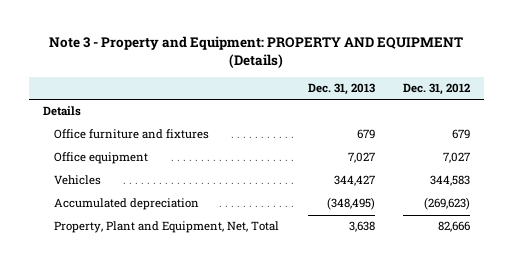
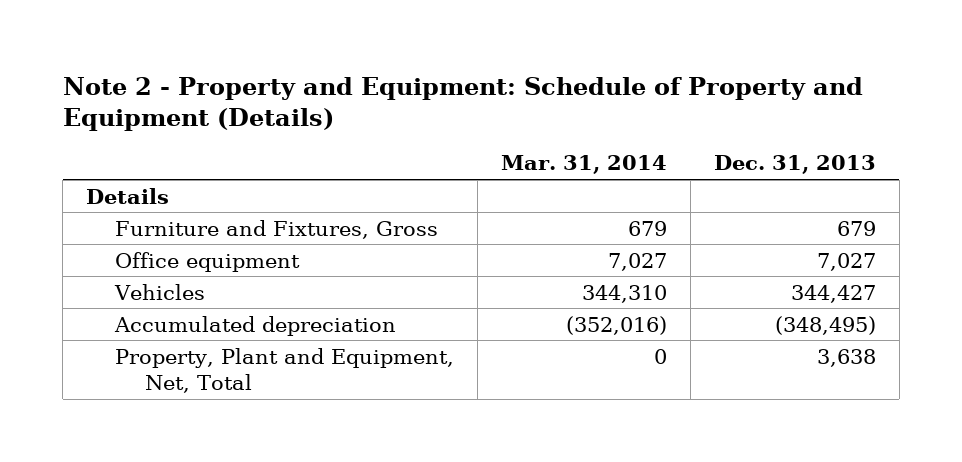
- Note 3 - Property and Equipment: PROPERTY AND EQUIPMENT (Details)
+ Note 2 - Property and Equipment: Schedule of Property and Equipment (Details)
- | Dec. 31, 2013 | Dec. 31, 2012
+ | Mar. 31, 2014 | Dec. 31, 2013
- Office furniture and fixtures | 679 | 679
+ Furniture and Fixtures, Gross | 679 | 679

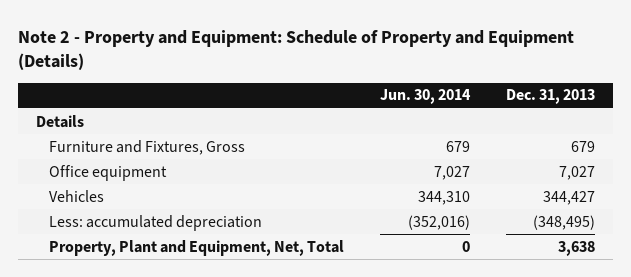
- | Mar. 31, 2014 | Dec. 31, 2013
+ | Jun. 30, 2014 | Dec. 31, 2013
- Accumulated depreciation | (352,016) | (348,495)
+ Less: accumulated depreciation | (352,016) | (348,495)

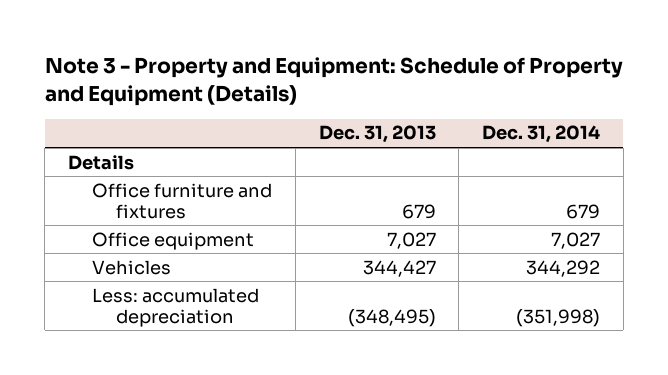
- Note 2 - Property and Equipment: Schedule of Property and Equipment (Details)
+ Note 3 - Property and Equipment: Schedule of Property and Equipment (Details)
- | Jun. 30, 2014 | Dec. 31, 2013
+ | Dec. 31, 2013 | Dec. 31, 2014
- Furniture and Fixtures, Gross | 679 | 679
+ Office furniture and fixtures | 679 | 679
- Property, Plant and Equipment, Net, Total | 0 | 3,638

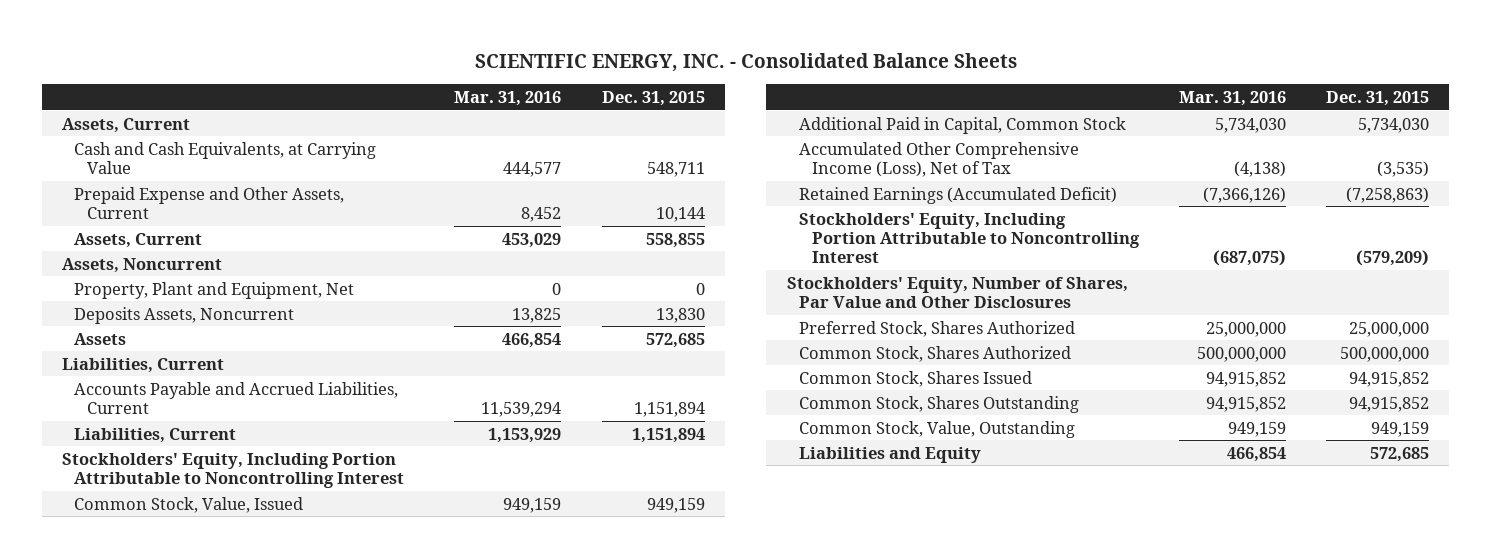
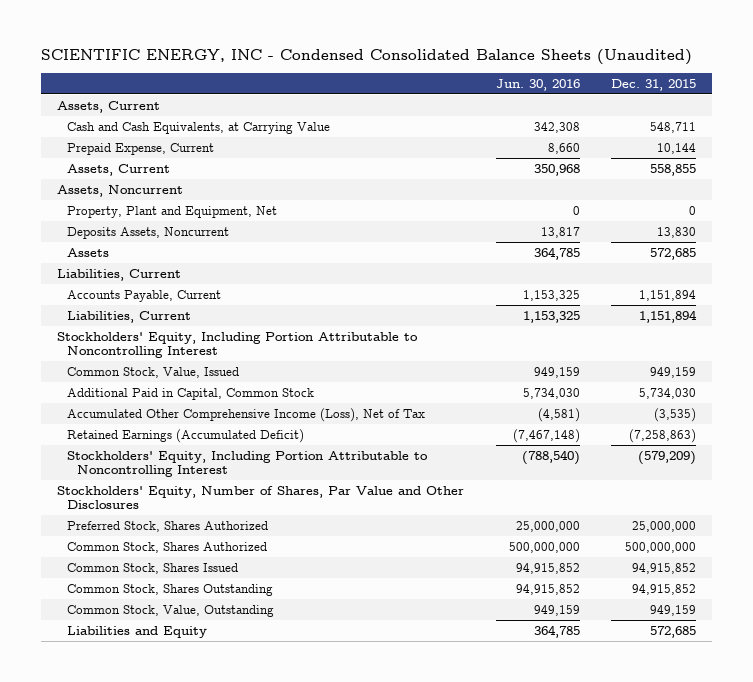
- SCIENTIFIC ENERGY, INC. - Consolidated Balance Sheets
+ SCIENTIFIC ENERGY, INC - Condensed Consolidated Balance Sheets (Unaudited)
- | Mar. 31, 2016 | Dec. 31, 2015
+ | Jun. 30, 2016 | Dec. 31, 2015
- Prepaid Expense and Other Assets, Current | 8,452 | 10,144
+ Prepaid Expense, Current | 8,660 | 10,144
- Accounts Payable and Accrued Liabilities, Current | 11,539,294 | 1,151,894
+ Accounts Payable, Current | 1,153,325 | 1,151,894

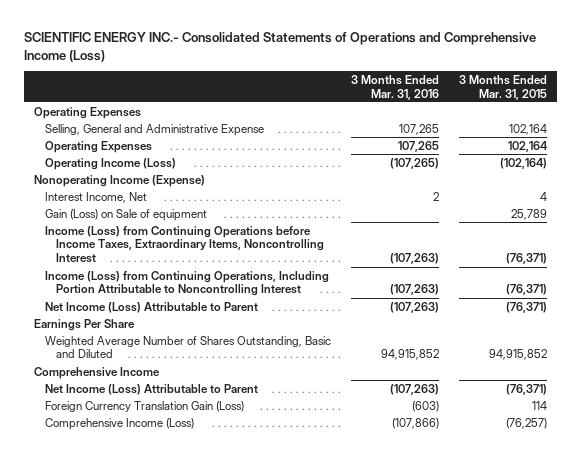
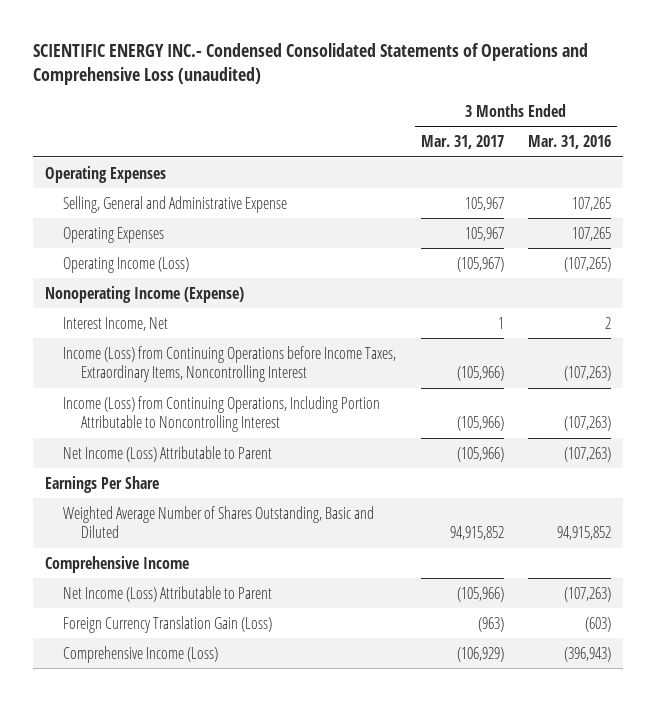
- SCIENTIFIC ENERGY INC.- Consolidated Statements of Operations and Comprehensive Income (Loss)
+ SCIENTIFIC ENERGY INC.- Condensed Consolidated Statements of Operations and Comprehensive Loss (unaudited)
- | 3 Months Ended Mar. 31, 2016 | 3 Months Ended Mar. 31, 2015
+ | 3 Months Ended Mar. 31, 2017 | 3 Months Ended Mar. 31, 2016
- Gain (Loss) on Sale of equipment | | 25,789
- Comprehensive Income (Loss) | (107,866) | (76,257)
+ Comprehensive Income (Loss) | (106,929) | (396,943)

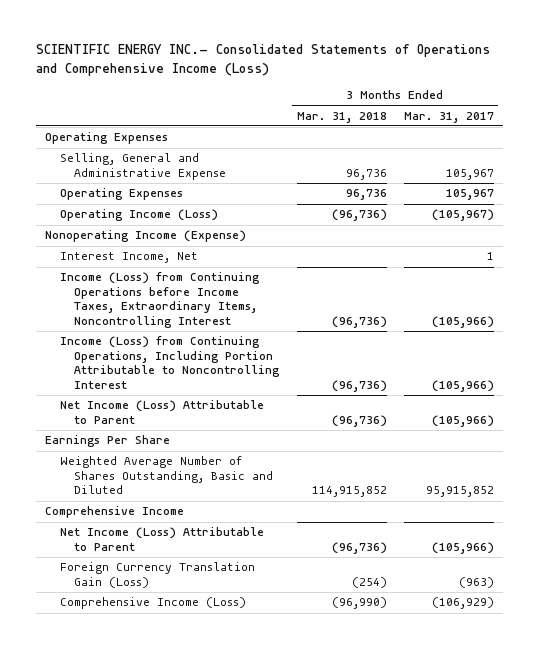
- SCIENTIFIC ENERGY INC.- Condensed Consolidated Statements of Operations and Comprehensive Loss (unaudited)
+ SCIENTIFIC ENERGY INC.- Consolidated Statements of Operations and Comprehensive Income (Loss)
- | 3 Months Ended Mar. 31, 2017 | 3 Months Ended Mar. 31, 2016
+ | 3 Months Ended Mar. 31, 2018 | 3 Months Ended Mar. 31, 2017
- Weighted Average Number of Shares Outstanding, Basic and Diluted | 94,915,852 | 94,915,852
+ Weighted Average Number of Shares Outstanding, Basic and Diluted | 114,915,852 | 95,915,852

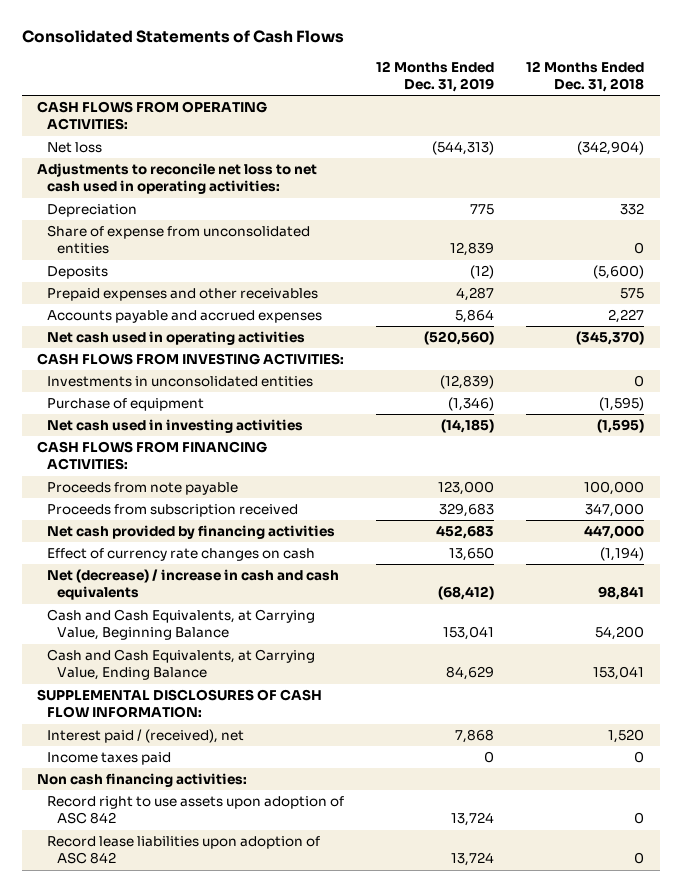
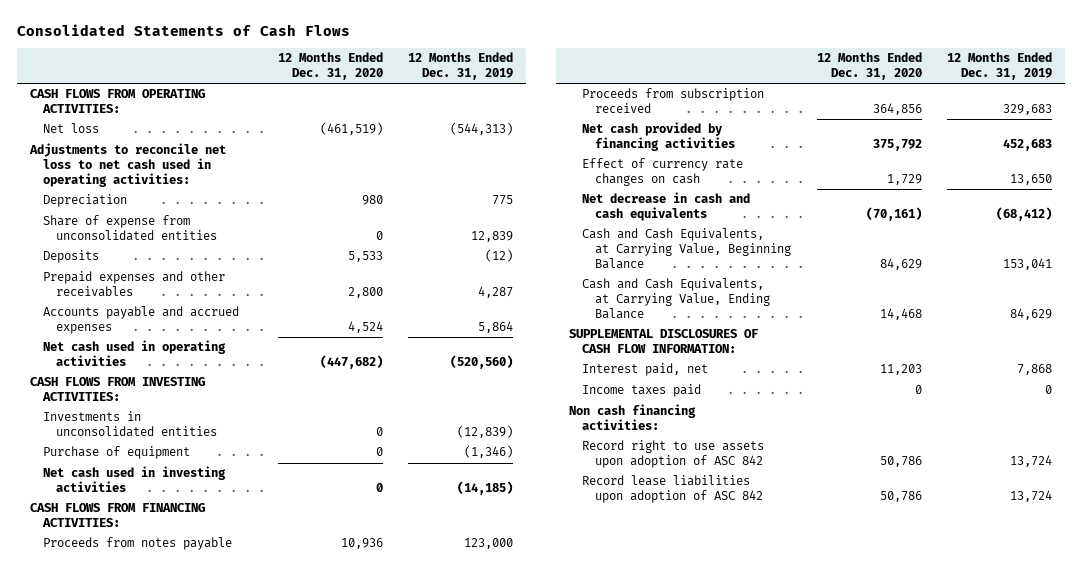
- | 12 Months Ended Dec. 31, 2019 | 12 Months Ended Dec. 31, 2018
+ | 12 Months Ended Dec. 31, 2020 | 12 Months Ended Dec. 31, 2019
- Proceeds from note payable | 123,000 | 100,000
+ Proceeds from notes payable | 10,936 | 123,000
- Net (decrease) / increase in cash and cash equivalents | (68,412) | 98,841
+ Net decrease in cash and cash equivalents | (70,161) | (68,412)
- Interest paid / (received), net | 7,868 | 1,520
+ Interest paid, net | 11,203 | 7,868

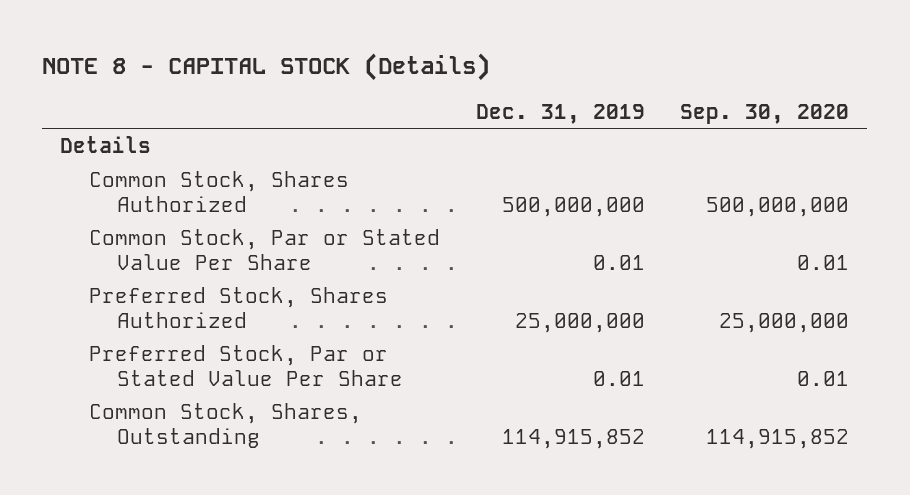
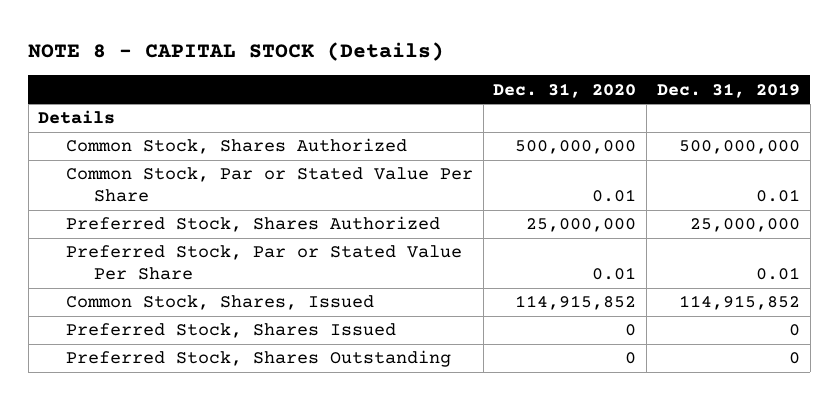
- | Dec. 31, 2019 | Sep. 30, 2020
+ | Dec. 31, 2020 | Dec. 31, 2019
- Common Stock, Shares, Outstanding | 114,915,852 | 114,915,852
+ Common Stock, Shares, Issued | 114,915,852 | 114,915,852
+ Preferred Stock, Shares Issued | 0 | 0
+ Preferred Stock, Shares Outstanding | 0 | 0

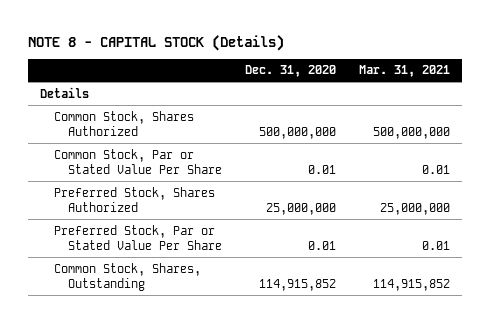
- | Dec. 31, 2020 | Dec. 31, 2019
+ | Dec. 31, 2020 | Mar. 31, 2021
- Common Stock, Shares, Issued | 114,915,852 | 114,915,852
- Preferred Stock, Shares Issued | 0 | 0
- Preferred Stock, Shares Outstanding | 0 | 0
+ Common Stock, Shares, Outstanding | 114,915,852 | 114,915,852

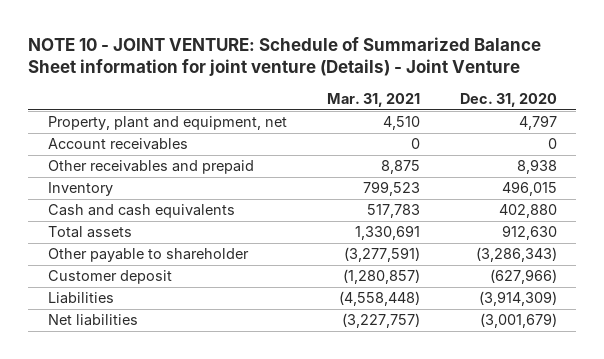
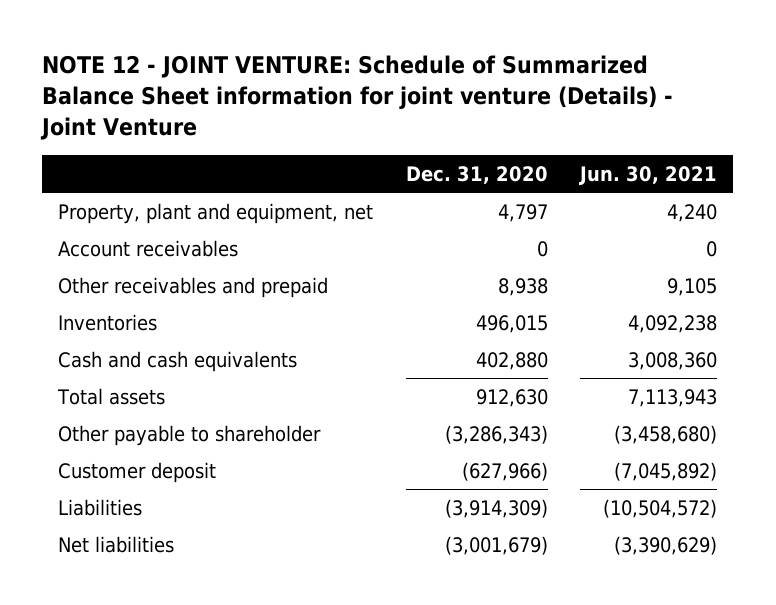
- NOTE 10 - JOINT VENTURE: Schedule of Summarized Balance Sheet information for joint venture (Details) - Joint Venture
+ NOTE 12 - JOINT VENTURE: Schedule of Summarized Balance Sheet information for joint venture (Details) - Joint Venture
- | Mar. 31, 2021 | Dec. 31, 2020
+ | Dec. 31, 2020 | Jun. 30, 2021
- Inventory | 799,523 | 496,015
+ Inventories | 496,015 | 4,092,238

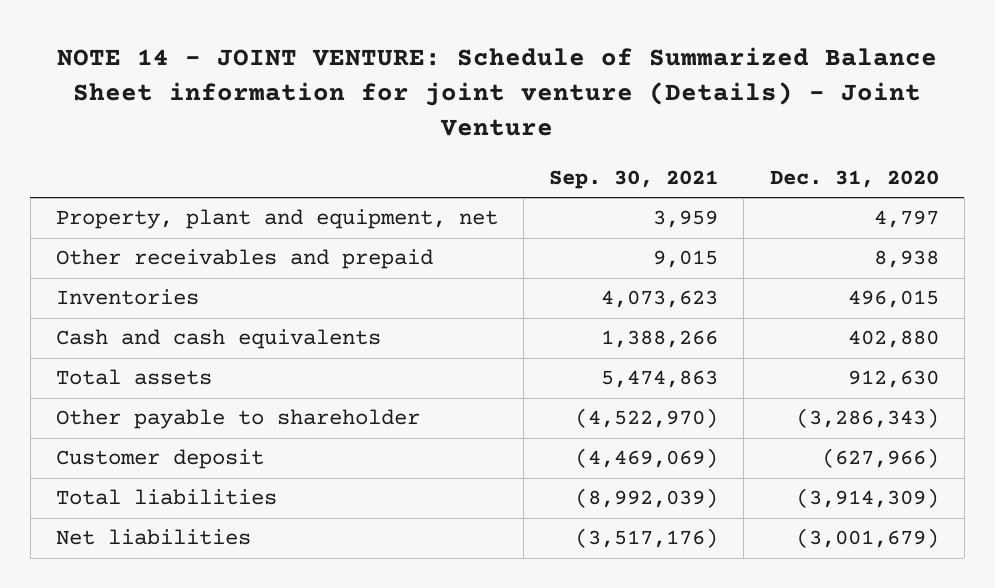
- NOTE 12 - JOINT VENTURE: Schedule of Summarized Balance Sheet information for joint venture (Details) - Joint Venture
+ NOTE 14 - JOINT VENTURE: Schedule of Summarized Balance Sheet information for joint venture (Details) - Joint Venture
- | Dec. 31, 2020 | Jun. 30, 2021
+ | Sep. 30, 2021 | Dec. 31, 2020
- Account receivables | 0 | 0
- Liabilities | (3,914,309) | (10,504,572)
+ Total liabilities | (8,992,039) | (3,914,309)

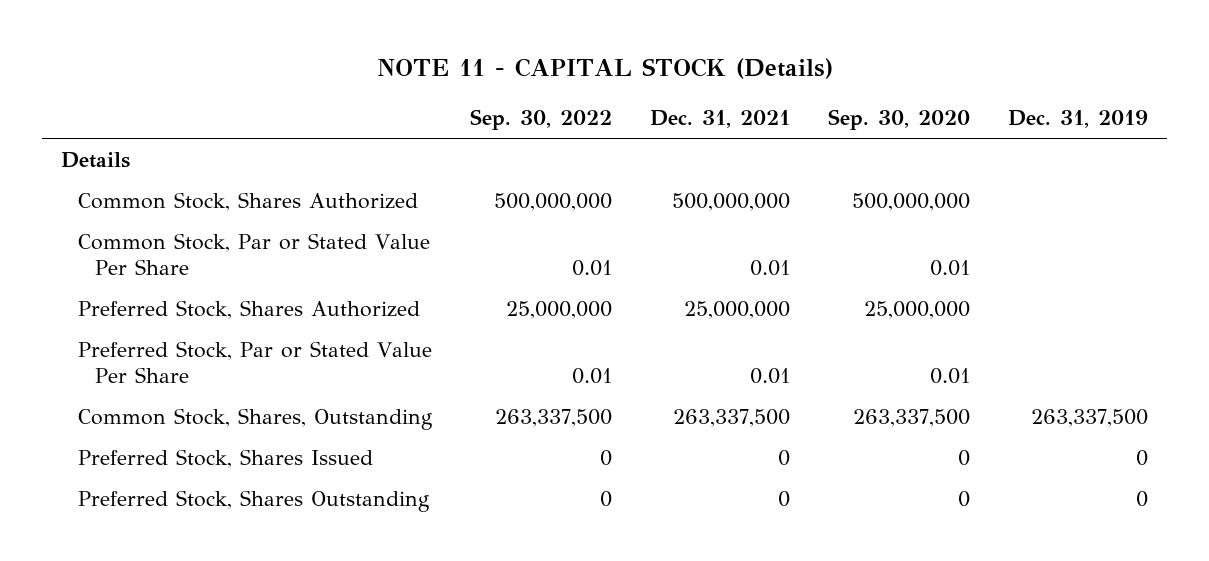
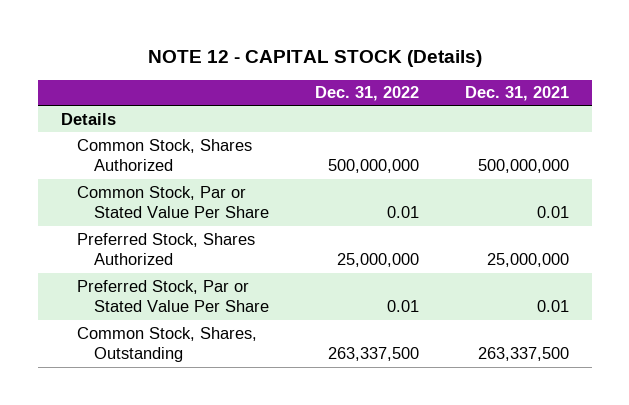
- NOTE 11 - CAPITAL STOCK (Details)
+ NOTE 12 - CAPITAL STOCK (Details)
- | Sep. 30, 2022 | Dec. 31, 2021 | Sep. 30, 2020 | Dec. 31, 2019
+ | Dec. 31, 2022 | Dec. 31, 2021
- Preferred Stock, Shares Issued | 0 | 0 | 0 | 0
- Preferred Stock, Shares Outstanding | 0 | 0 | 0 | 0

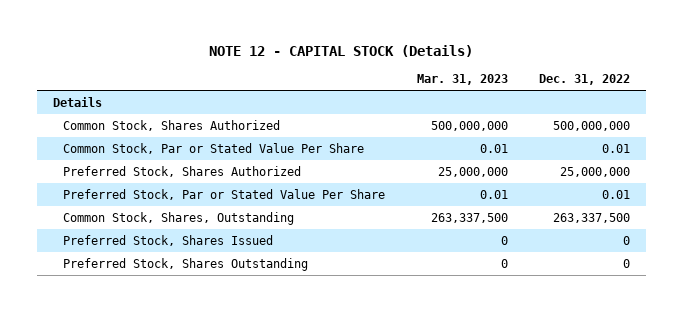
- | Dec. 31, 2022 | Dec. 31, 2021
+ | Mar. 31, 2023 | Dec. 31, 2022
+ Preferred Stock, Shares Issued | 0 | 0
+ Preferred Stock, Shares Outstanding | 0 | 0

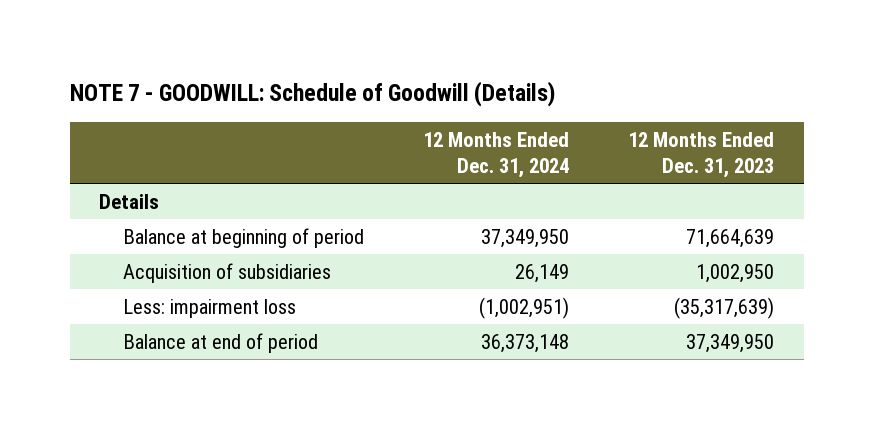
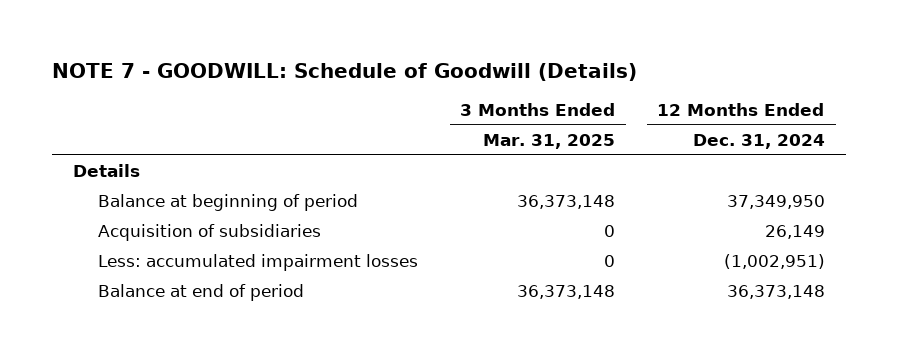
- | 12 Months Ended Dec. 31, 2024 | 12 Months Ended Dec. 31, 2023
+ | 3 Months Ended Mar. 31, 2025 | 12 Months Ended Dec. 31, 2024
- Less: impairment loss | (1,002,951) | (35,317,639)
+ Less: accumulated impairment losses | 0 | (1,002,951)

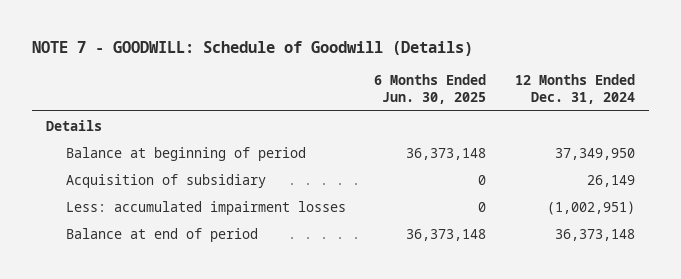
- | 3 Months Ended Mar. 31, 2025 | 12 Months Ended Dec. 31, 2024
+ | 6 Months Ended Jun. 30, 2025 | 12 Months Ended Dec. 31, 2024
- Acquisition of subsidiaries | 0 | 26,149
+ Acquisition of subsidiary | 0 | 26,149

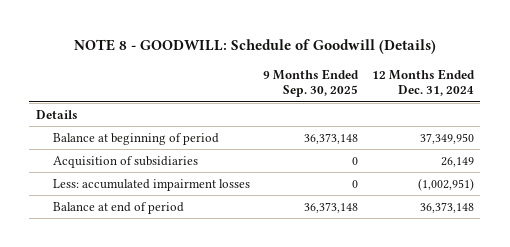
- NOTE 7 - GOODWILL: Schedule of Goodwill (Details)
+ NOTE 8 - GOODWILL: Schedule of Goodwill (Details)
- | 6 Months Ended Jun. 30, 2025 | 12 Months Ended Dec. 31, 2024
+ | 9 Months Ended Sep. 30, 2025 | 12 Months Ended Dec. 31, 2024
- Acquisition of subsidiary | 0 | 26,149
+ Acquisition of subsidiaries | 0 | 26,149

